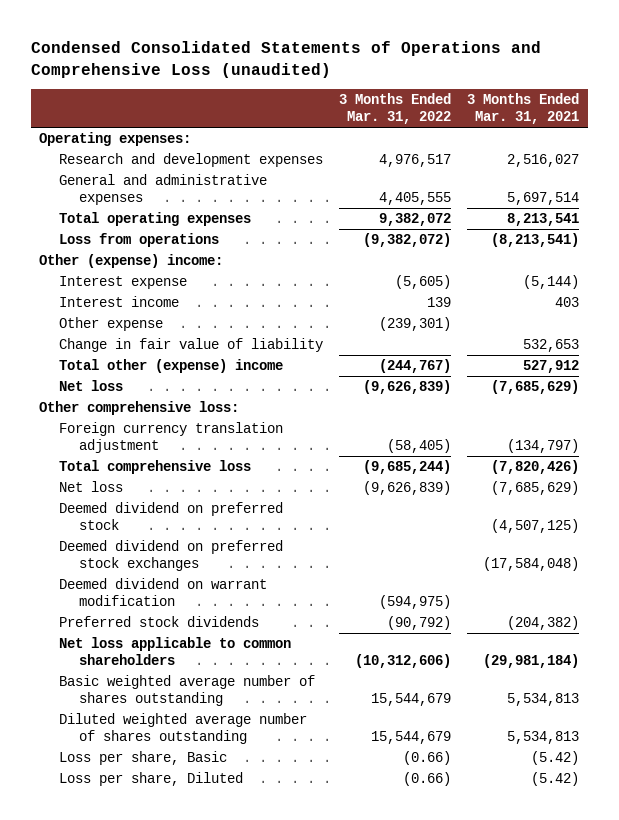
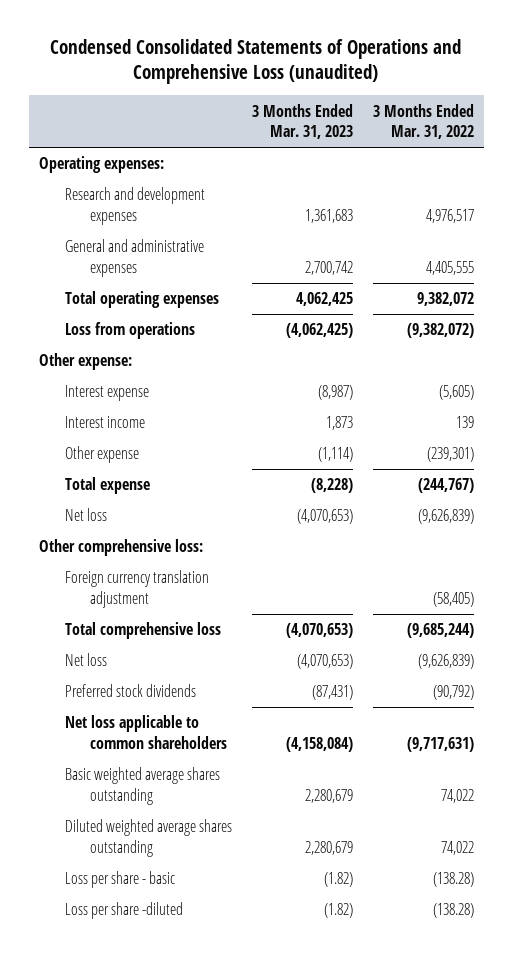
- | 3 Months Ended Mar. 31, 2022 | 3 Months Ended Mar. 31, 2021
+ | 3 Months Ended Mar. 31, 2023 | 3 Months Ended Mar. 31, 2022
- Other (expense) income:
+ Other expense:
- Change in fair value of liability | | 532,653
- Total other (expense) income | (244,767) | 527,912
+ Total expense | (8,228) | (244,767)
- Deemed dividend on preferred stock | | (4,507,125)
- Deemed dividend on preferred stock exchanges | | (17,584,048)
- Deemed dividend on warrant modification | (594,975) |
- Net loss applicable to common shareholders | (10,312,606) | (29,981,184)
- Basic weighted average number of shares outstanding | 15,544,679 | 5,534,813
- Diluted weighted average number of shares outstanding | 15,544,679 | 5,534,813
- Loss per share, Basic | (0.66) | (5.42)
- Loss per share, Diluted | (0.66) | (5.42)
+ Net loss applicable to common shareholders | (4,158,084) | (9,717,631)
+ Basic weighted average shares outstanding | 2,280,679 | 74,022
+ Diluted weighted average shares outstanding | 2,280,679 | 74,022
+ Loss per share - basic | (1.82) | (138.28)
+ Loss per share -diluted | (1.82) | (138.28)

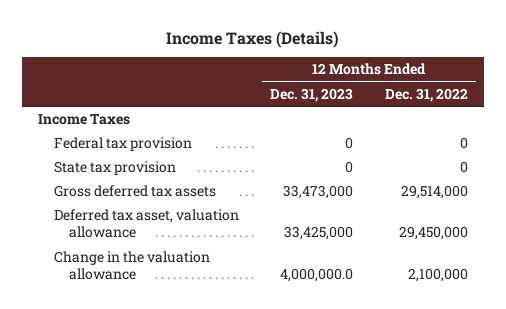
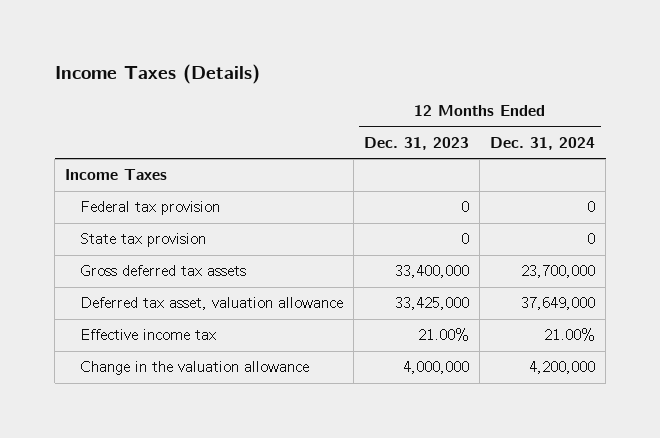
- | 12 Months Ended Dec. 31, 2023 | 12 Months Ended Dec. 31, 2022
+ | 12 Months Ended Dec. 31, 2023 | 12 Months Ended Dec. 31, 2024
- Gross deferred tax assets | 33,473,000 | 29,514,000
+ Gross deferred tax assets | 33,400,000 | 23,700,000
- Change in the valuation allowance | 4,000,000.0 | 2,100,000
+ Effective income tax | 21.00% | 21.00%
+ Change in the valuation allowance | 4,000,000 | 4,200,000

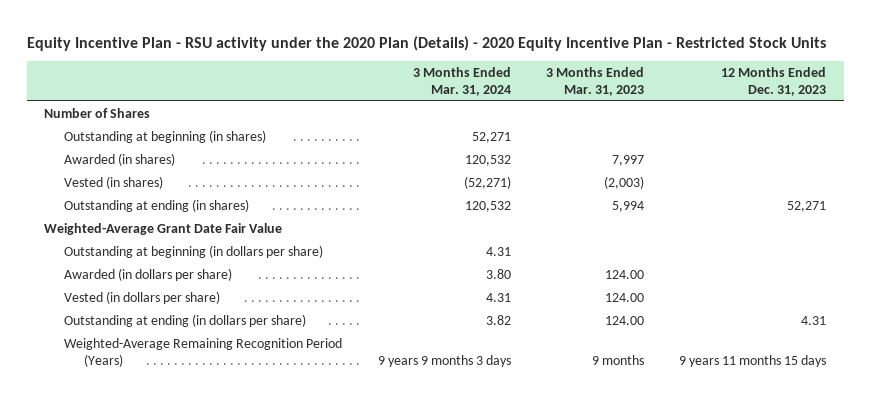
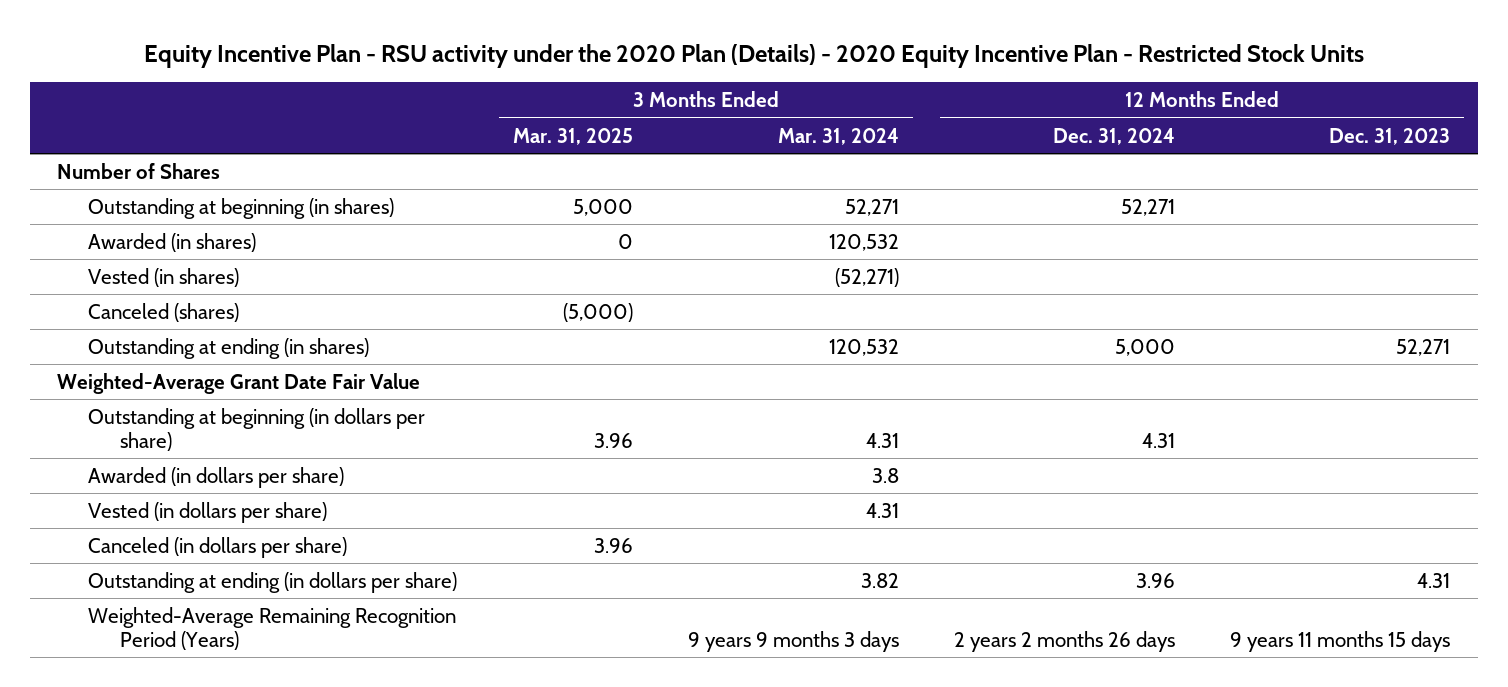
- | 3 Months Ended Mar. 31, 2024 | 3 Months Ended Mar. 31, 2023 | 12 Months Ended Dec. 31, 2023
+ | 3 Months Ended Mar. 31, 2025 | 3 Months Ended Mar. 31, 2024 | 12 Months Ended Dec. 31, 2024 | 12 Months Ended Dec. 31, 2023
+ Canceled (shares) | (5,000) | | |
- Awarded (in dollars per share) | 3.80 | 124.00 |
+ Awarded (in dollars per share) | | 3.8 | |
+ Canceled (in dollars per share) | 3.96 | | |

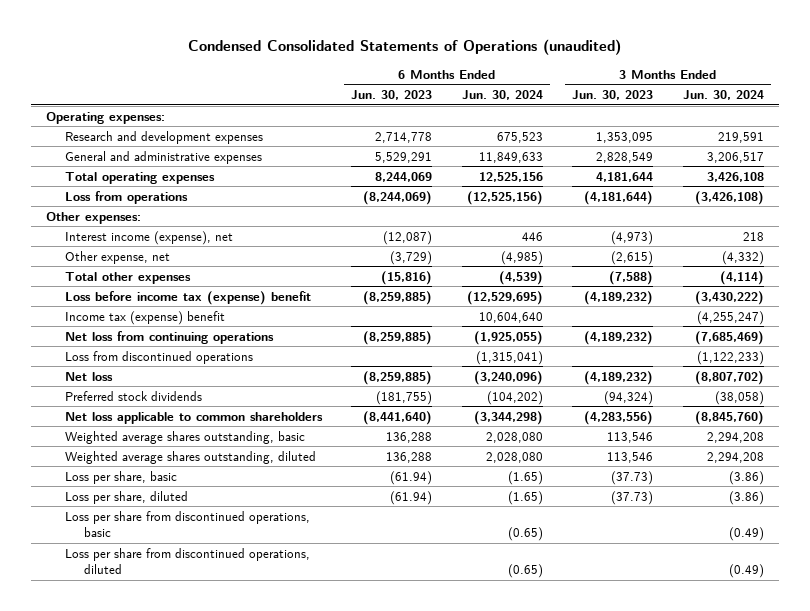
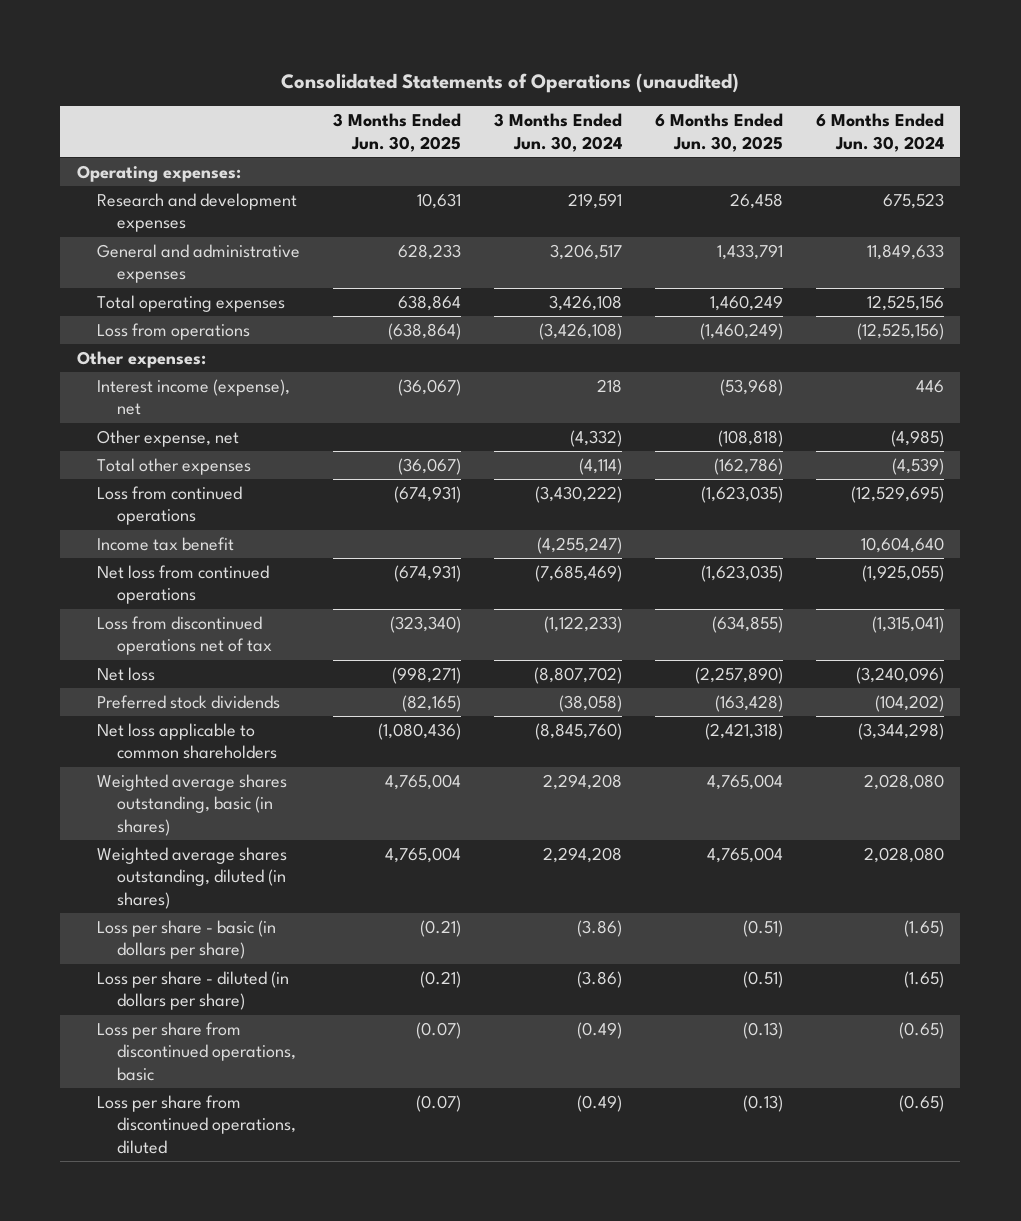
- Condensed Consolidated Statements of Operations (unaudited)
+ Consolidated Statements of Operations (unaudited)
- | 6 Months Ended Jun. 30, 2023 | 6 Months Ended Jun. 30, 2024 | 3 Months Ended Jun. 30, 2023 | 3 Months Ended Jun. 30, 2024
+ | 3 Months Ended Jun. 30, 2025 | 3 Months Ended Jun. 30, 2024 | 6 Months Ended Jun. 30, 2025 | 6 Months Ended Jun. 30, 2024
- Loss before income tax (expense) benefit | (8,259,885) | (12,529,695) | (4,189,232) | (3,430,222)
- Income tax (expense) benefit | | 10,604,640 | | (4,255,247)
- Net loss from continuing operations | (8,259,885) | (1,925,055) | (4,189,232) | (7,685,469)
- Loss from discontinued operations | | (1,315,041) | | (1,122,233)
+ Loss from continued operations | (674,931) | (3,430,222) | (1,623,035) | (12,529,695)
+ Income tax benefit | | (4,255,247) | | 10,604,640
+ Net loss from continued operations | (674,931) | (7,685,469) | (1,623,035) | (1,925,055)
+ Loss from discontinued operations net of tax | (323,340) | (1,122,233) | (634,855) | (1,315,041)
- Weighted average shares outstanding, basic | 136,288 | 2,028,080 | 113,546 | 2,294,208
- Weighted average shares outstanding, diluted | 136,288 | 2,028,080 | 113,546 | 2,294,208
- Loss per share, basic | (61.94) | (1.65) | (37.73) | (3.86)
- Loss per share, diluted | (61.94) | (1.65) | (37.73) | (3.86)
+ Weighted average shares outstanding, basic (in shares) | 4,765,004 | 2,294,208 | 4,765,004 | 2,028,080
+ Weighted average shares outstanding, diluted (in shares) | 4,765,004 | 2,294,208 | 4,765,004 | 2,028,080
+ Loss per share - basic (in dollars per share) | (0.21) | (3.86) | (0.51) | (1.65)
+ Loss per share - diluted (in dollars per share) | (0.21) | (3.86) | (0.51) | (1.65)

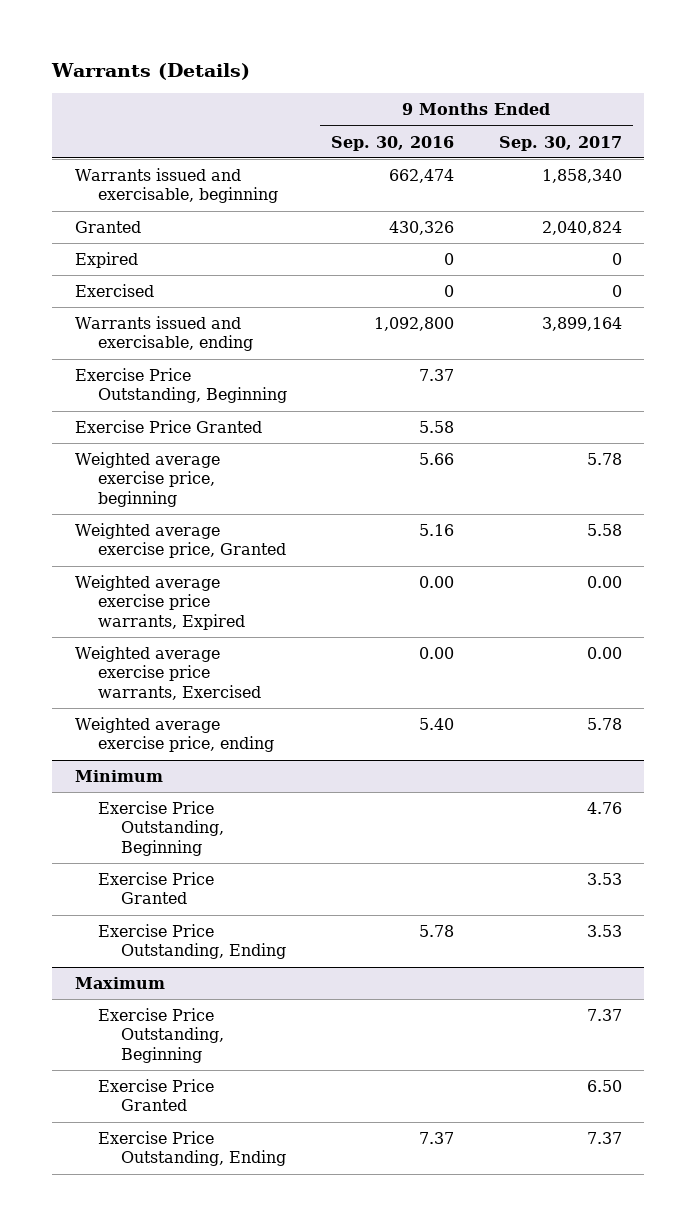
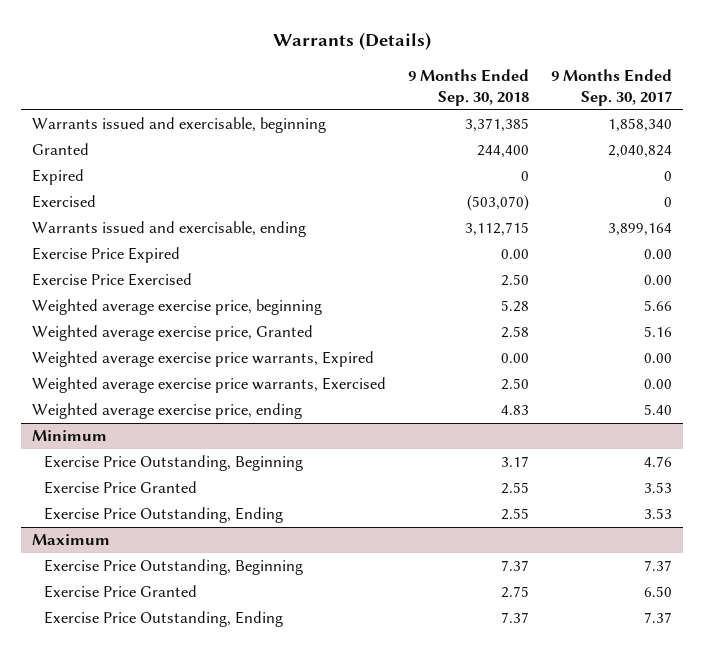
- | 9 Months Ended Sep. 30, 2016 | 9 Months Ended Sep. 30, 2017
+ | 9 Months Ended Sep. 30, 2018 | 9 Months Ended Sep. 30, 2017
- Exercise Price Outstanding, Beginning | 7.37 |
- Exercise Price Granted | 5.58 |
- Weighted average exercise price, beginning | 5.66 | 5.78
- Weighted average exercise price, Granted | 5.16 | 5.58
+ Exercise Price Expired | 0.00 | 0.00
+ Exercise Price Exercised | 2.50 | 0.00
+ Weighted average exercise price, beginning | 5.28 | 5.66
+ Weighted average exercise price, Granted | 2.58 | 5.16
- Weighted average exercise price, ending | 5.40 | 5.78
+ Weighted average exercise price, ending | 4.83 | 5.40

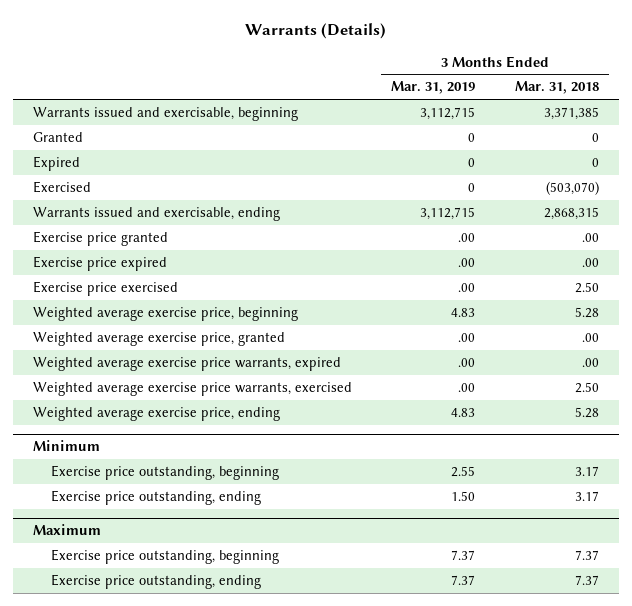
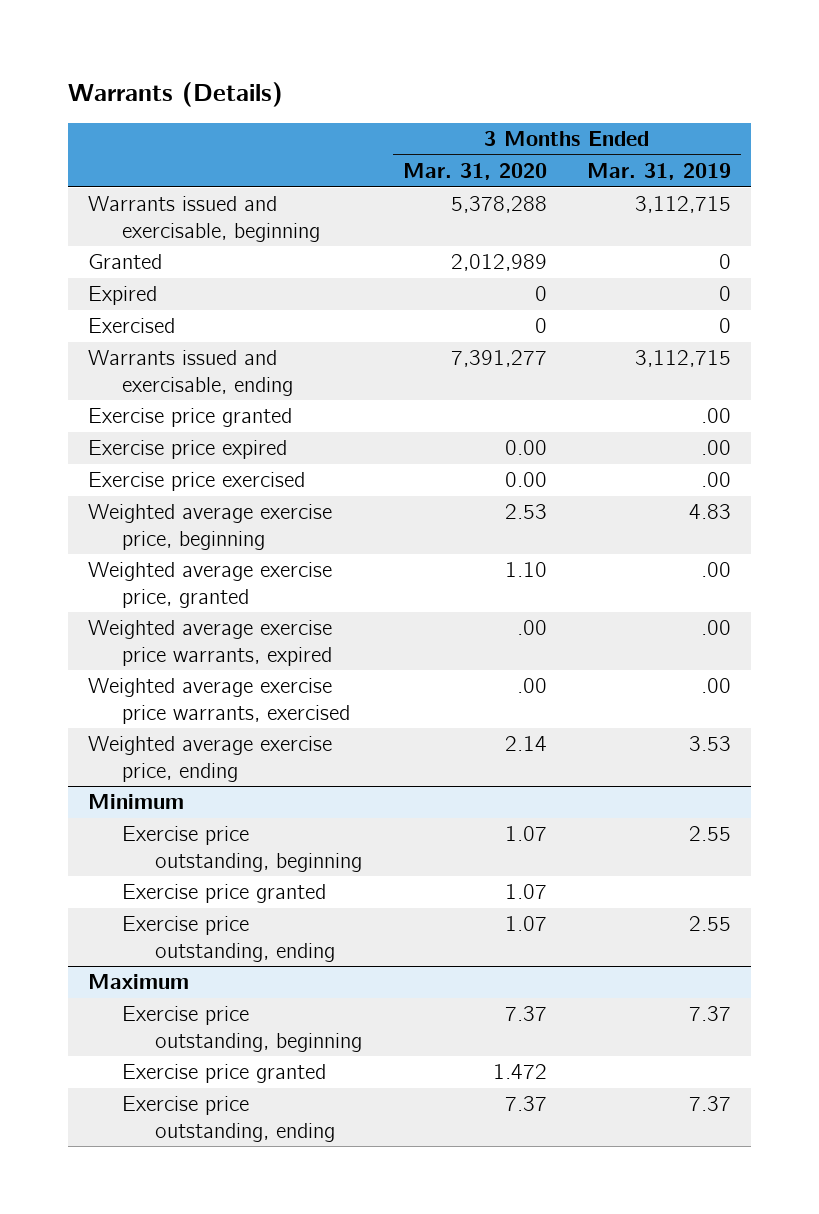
- | 3 Months Ended Mar. 31, 2019 | 3 Months Ended Mar. 31, 2018
+ | 3 Months Ended Mar. 31, 2020 | 3 Months Ended Mar. 31, 2019
- Weighted average exercise price, ending | 4.83 | 5.28
+ Weighted average exercise price, ending | 2.14 | 3.53
@ Minimum
- Exercise price outstanding, ending | 1.50 | 3.17
+ Exercise price granted | 1.07 |
+ Exercise price outstanding, ending | 1.07 | 2.55
@ Maximum
+ Exercise price granted | 1.472 |

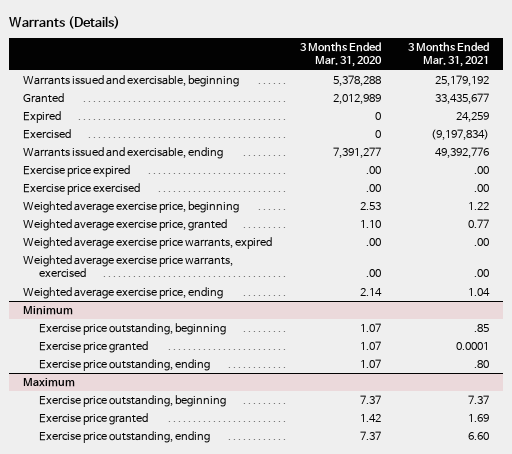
- | 3 Months Ended Mar. 31, 2020 | 3 Months Ended Mar. 31, 2019
+ | 3 Months Ended Mar. 31, 2020 | 3 Months Ended Mar. 31, 2021
- Exercise price granted | | .00
- Exercise price expired | 0.00 | .00
- Exercise price exercised | 0.00 | .00
+ Exercise price expired | .00 | .00
+ Exercise price exercised | .00 | .00
@ Maximum
- Exercise price granted | 1.472 |
+ Exercise price granted | 1.42 | 1.69

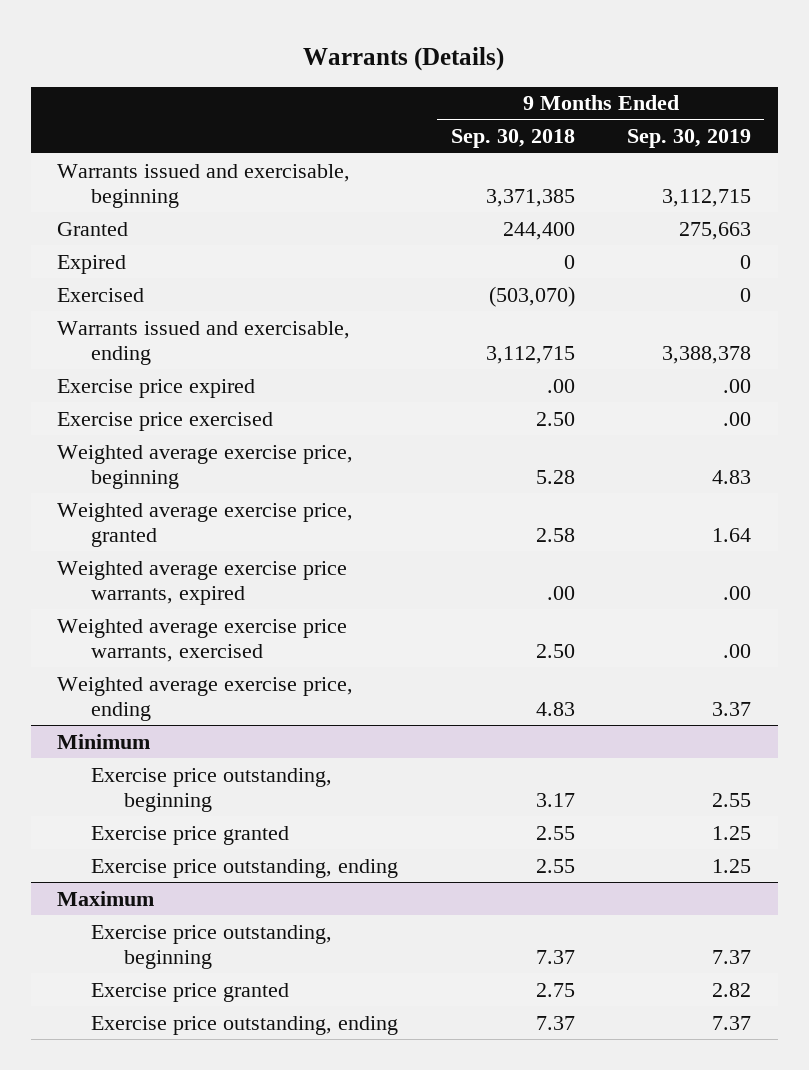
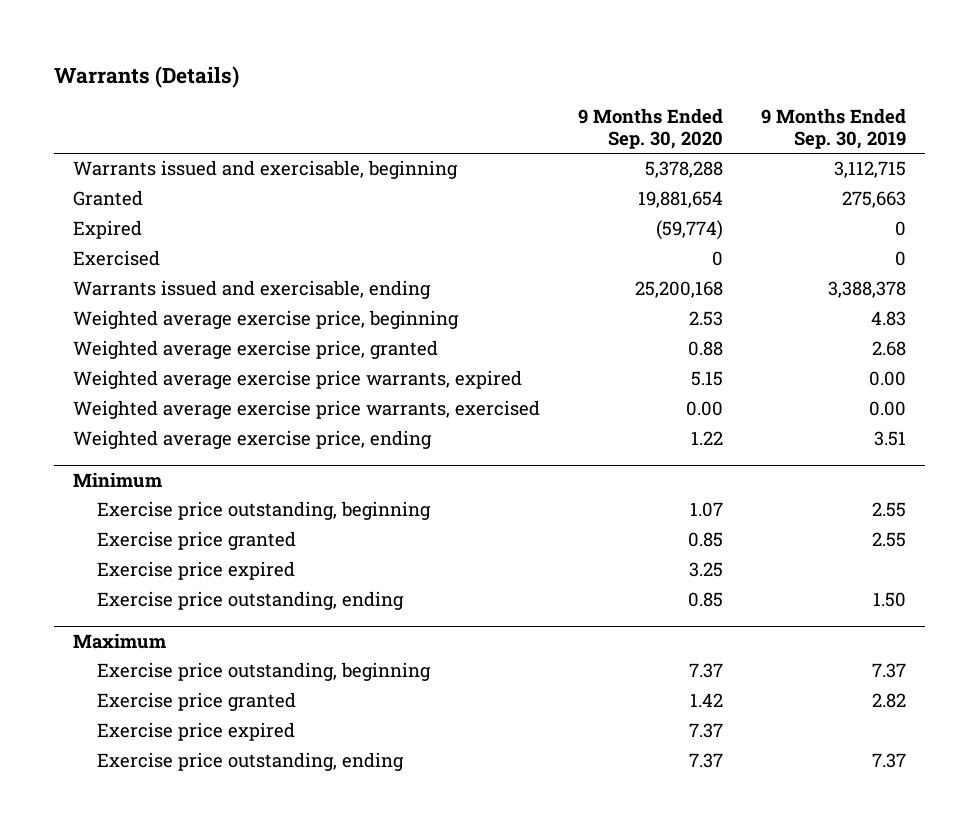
- | 9 Months Ended Sep. 30, 2018 | 9 Months Ended Sep. 30, 2019
+ | 9 Months Ended Sep. 30, 2020 | 9 Months Ended Sep. 30, 2019
- Exercise price expired | .00 | .00
- Exercise price exercised | 2.50 | .00
- Weighted average exercise price, granted | 2.58 | 1.64
- Weighted average exercise price warrants, expired | .00 | .00
- Weighted average exercise price warrants, exercised | 2.50 | .00
- Weighted average exercise price, ending | 4.83 | 3.37
+ Weighted average exercise price, granted | 0.88 | 2.68
+ Weighted average exercise price warrants, expired | 5.15 | 0.00
+ Weighted average exercise price warrants, exercised | 0.00 | 0.00
+ Weighted average exercise price, ending | 1.22 | 3.51
@ Minimum
- Exercise price granted | 2.55 | 1.25
- Exercise price outstanding, ending | 2.55 | 1.25
+ Exercise price granted | 0.85 | 2.55
+ Exercise price expired | 3.25 |
+ Exercise price outstanding, ending | 0.85 | 1.50
@ Maximum
+ Exercise price expired | 7.37 |

